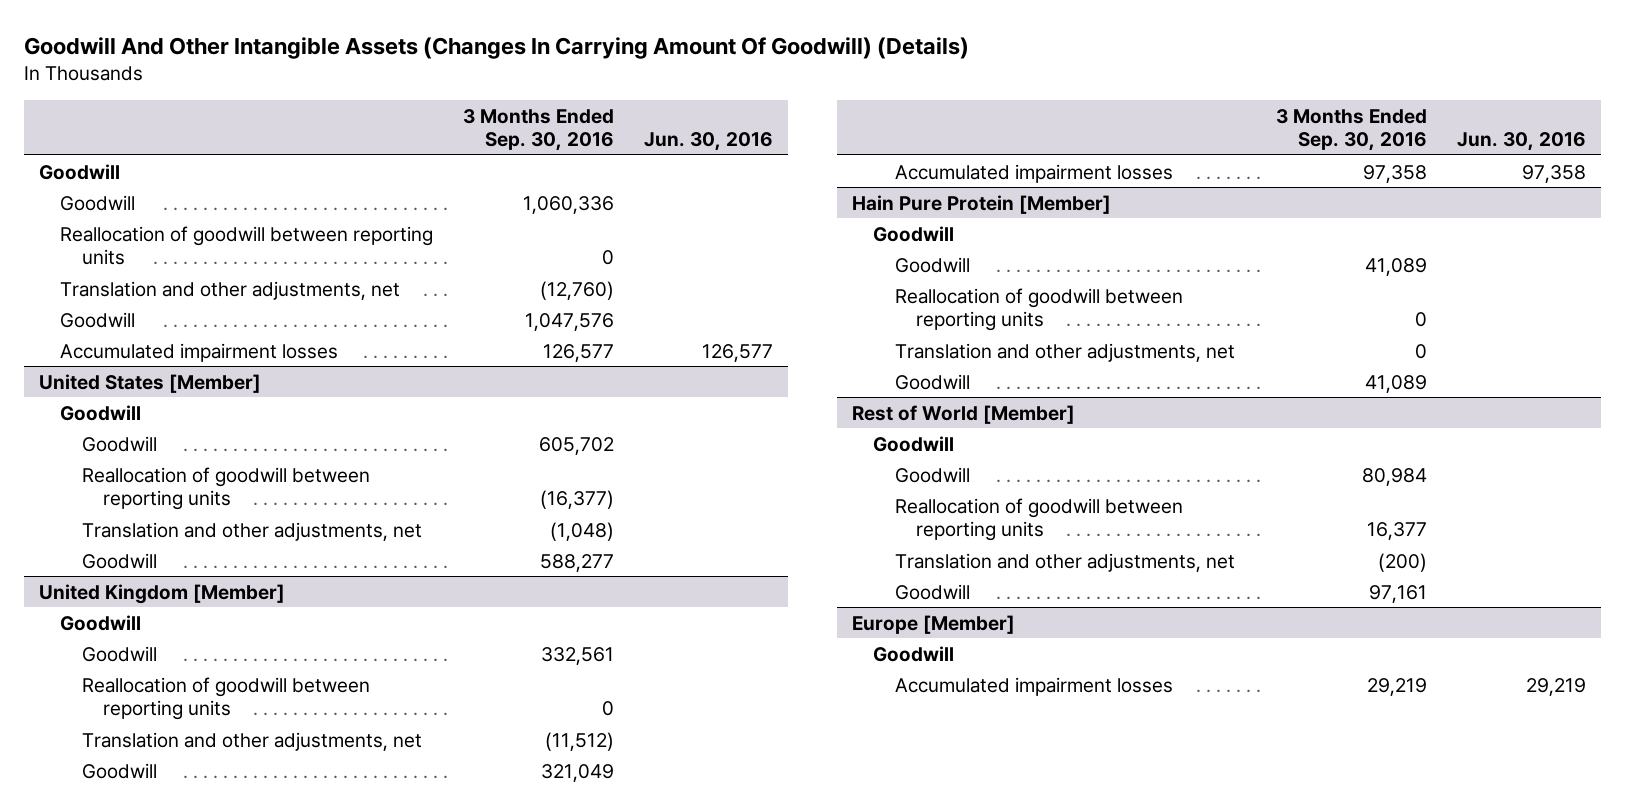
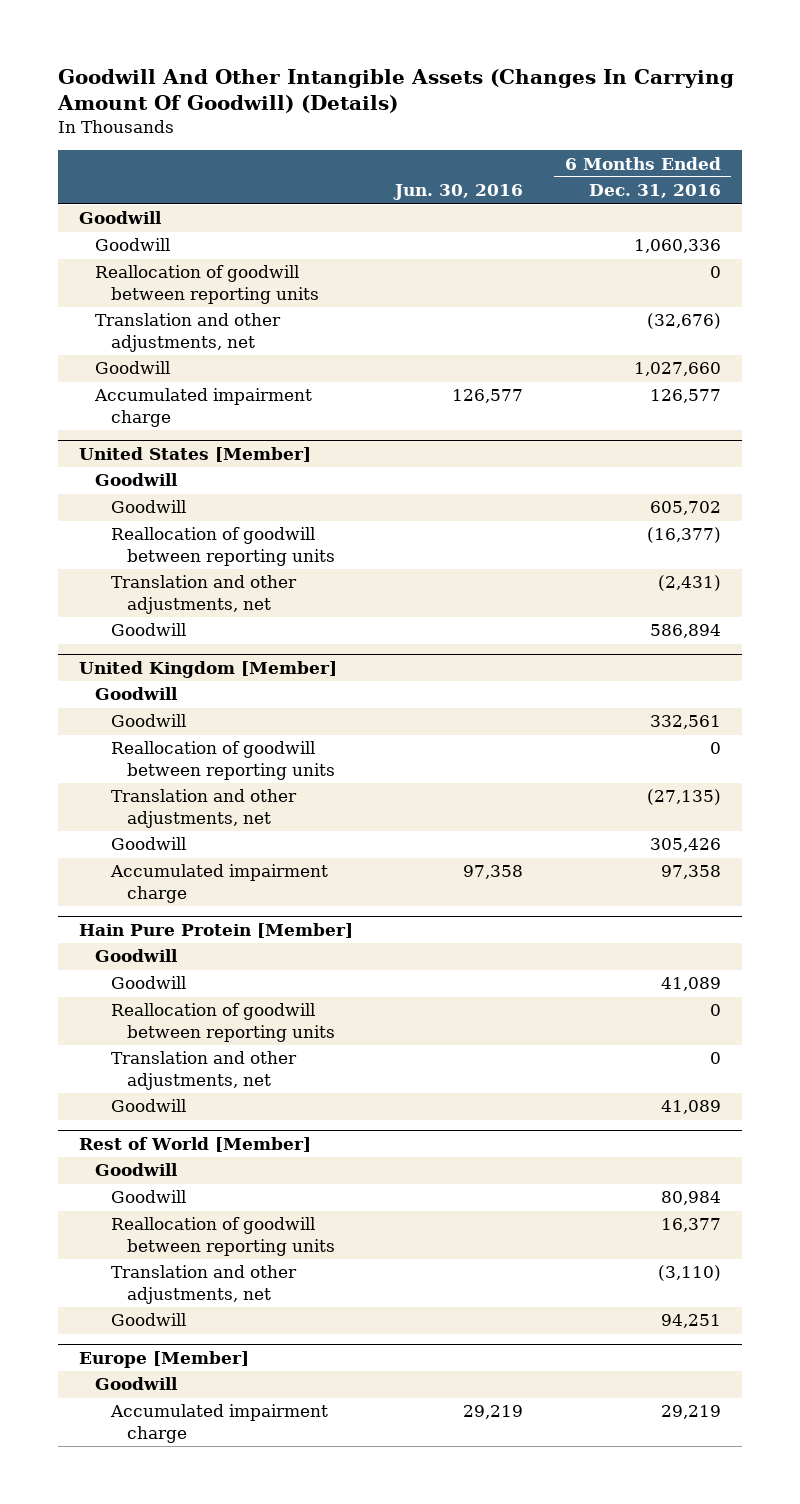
- | 3 Months Ended Sep. 30, 2016 | Jun. 30, 2016
+ | Jun. 30, 2016 | 6 Months Ended Dec. 31, 2016
- Accumulated impairment losses | 126,577 | 126,577
+ Accumulated impairment charge | 126,577 | 126,577
@ United Kingdom [Member]
- Accumulated impairment losses | 97,358 | 97,358
+ Accumulated impairment charge | 97,358 | 97,358
@ Europe [Member]
- Accumulated impairment losses | 29,219 | 29,219
+ Accumulated impairment charge | 29,219 | 29,219

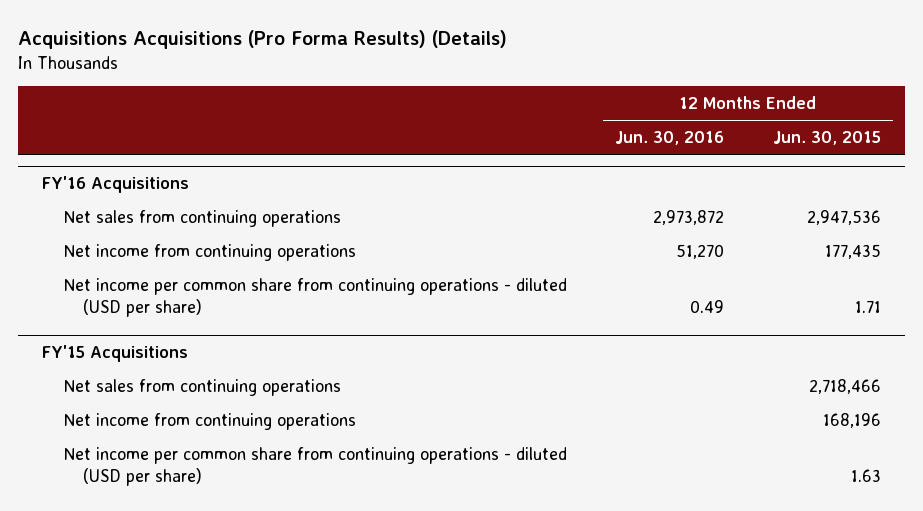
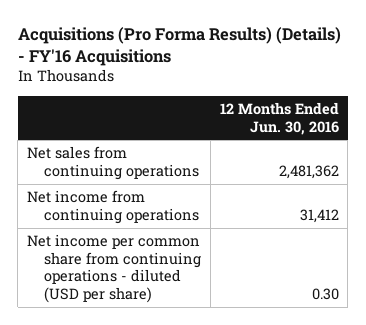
- Acquisitions Acquisitions (Pro Forma Results) (Details)
+ Acquisitions (Pro Forma Results) (Details) - FY'16 Acquisitions
- | 12 Months Ended Jun. 30, 2016 | 12 Months Ended Jun. 30, 2015
+ | 12 Months Ended Jun. 30, 2016
- FY'16 Acquisitions
- Net sales from continuing operations | 2,973,872 | 2,947,536
- Net income from continuing operations | 51,270 | 177,435
- Net income per common share from continuing operations - diluted (USD per share) | 0.49 | 1.71
- FY'15 Acquisitions
- Net sales from continuing operations | | 2,718,466
- Net income from continuing operations | | 168,196
- Net income per common share from continuing operations - diluted (USD per share) | | 1.63
+ Net sales from continuing operations | 2,481,362
+ Net income from continuing operations | 31,412
+ Net income per common share from continuing operations - diluted (USD per share) | 0.30

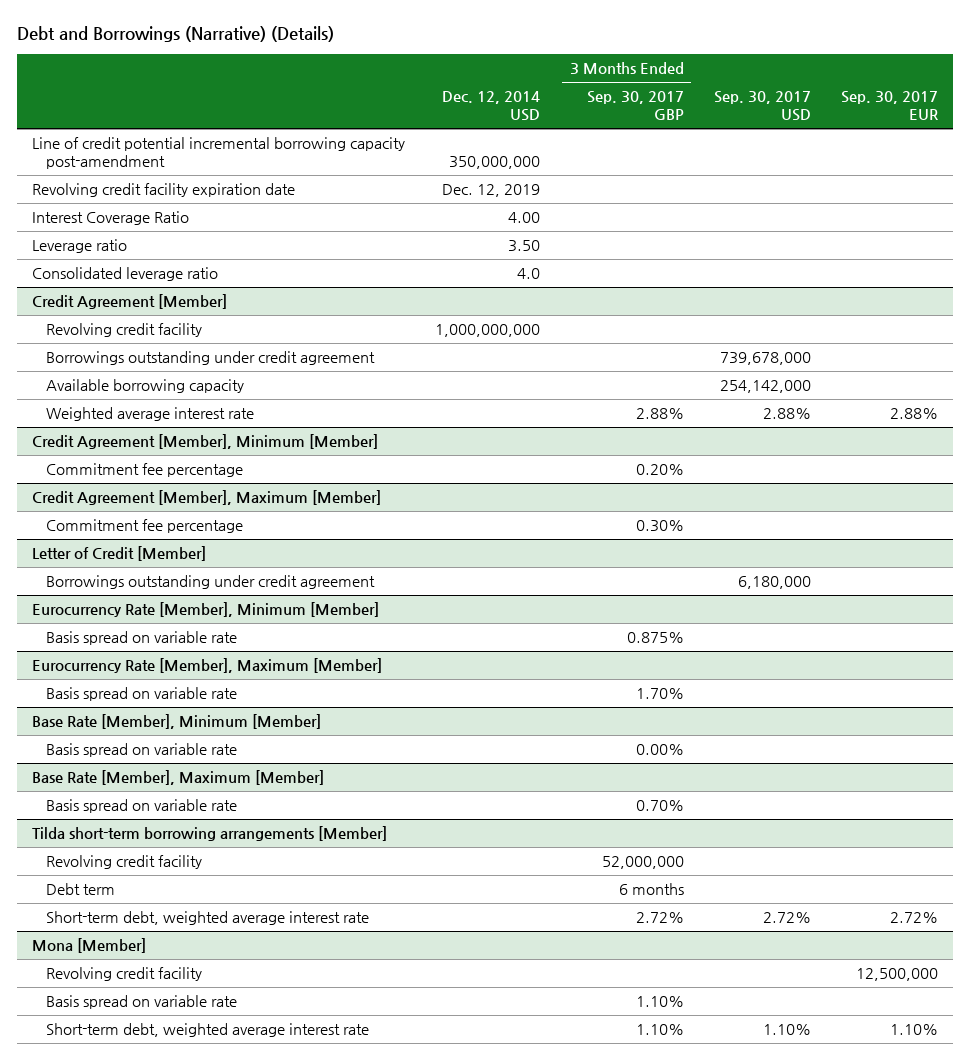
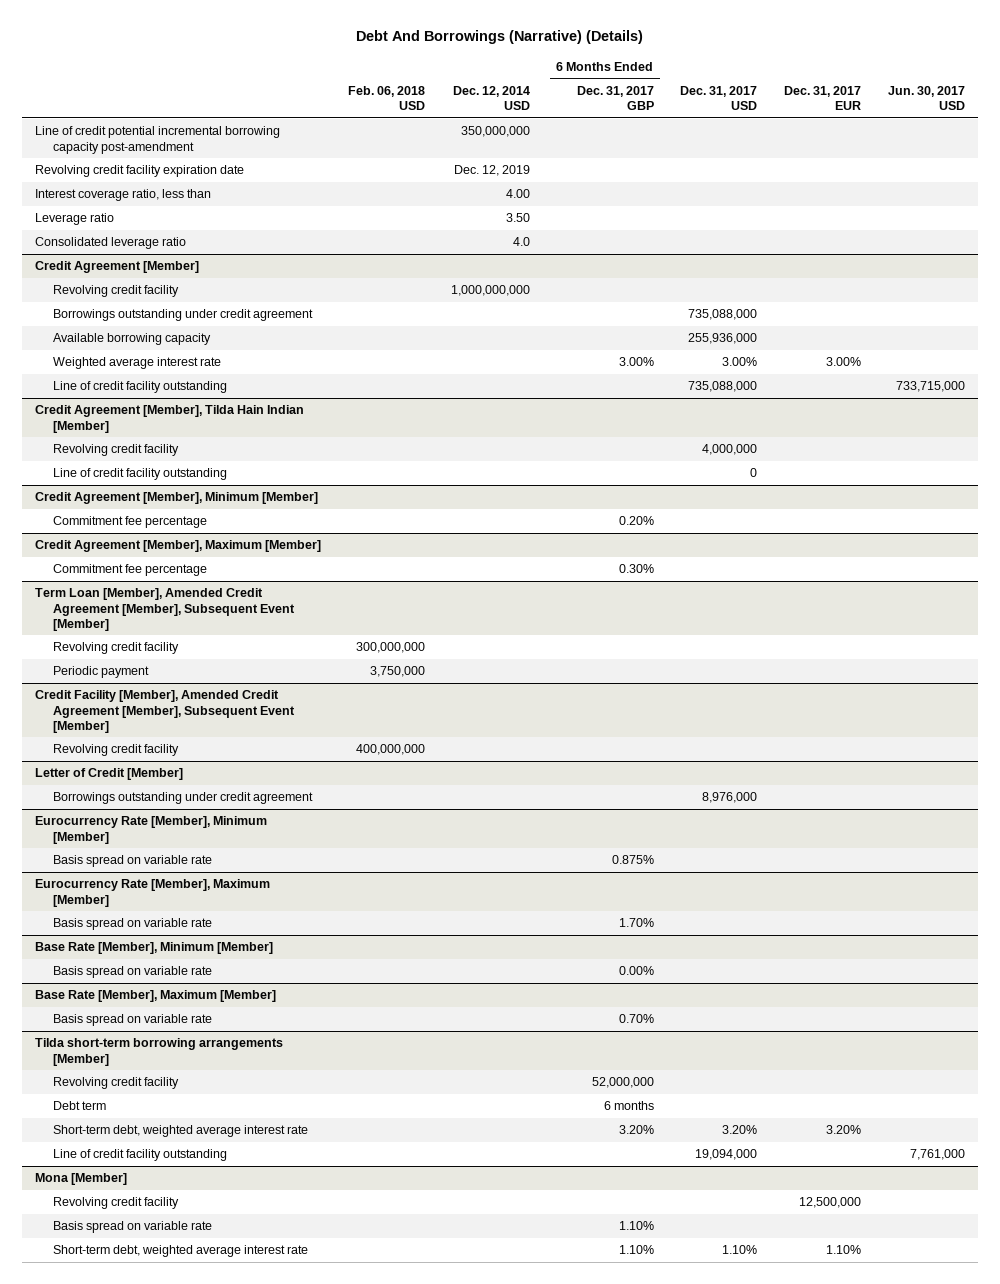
- Debt and Borrowings (Narrative) (Details)
+ Debt And Borrowings (Narrative) (Details)
- | Dec. 12, 2014 USD | 3 Months Ended Sep. 30, 2017 GBP | Sep. 30, 2017 USD | Sep. 30, 2017 EUR
+ | Feb. 06, 2018 USD | Dec. 12, 2014 USD | 6 Months Ended Dec. 31, 2017 GBP | Dec. 31, 2017 USD | Dec. 31, 2017 EUR | Jun. 30, 2017 USD
- Interest Coverage Ratio | 4.00 | | |
+ Interest coverage ratio, less than | | 4.00 | | | |
@ Credit Agreement [Member]
+ Line of credit facility outstanding | | | | 735,088,000 | | 733,715,000
+ Credit Agreement [Member], Tilda Hain Indian [Member]
+ Revolving credit facility | | | | 4,000,000 | |
+ Line of credit facility outstanding | | | | 0 | |
+ Term Loan [Member], Amended Credit Agreement [Member], Subsequent Event [Member]
+ Revolving credit facility | 300,000,000 | | | | |
+ Periodic payment | 3,750,000 | | | | |
+ Credit Facility [Member], Amended Credit Agreement [Member], Subsequent Event [Member]
+ Revolving credit facility | 400,000,000 | | | | |
@ Tilda short-term borrowing arrangements [Member]
+ Line of credit facility outstanding | | | | 19,094,000 | | 7,761,000

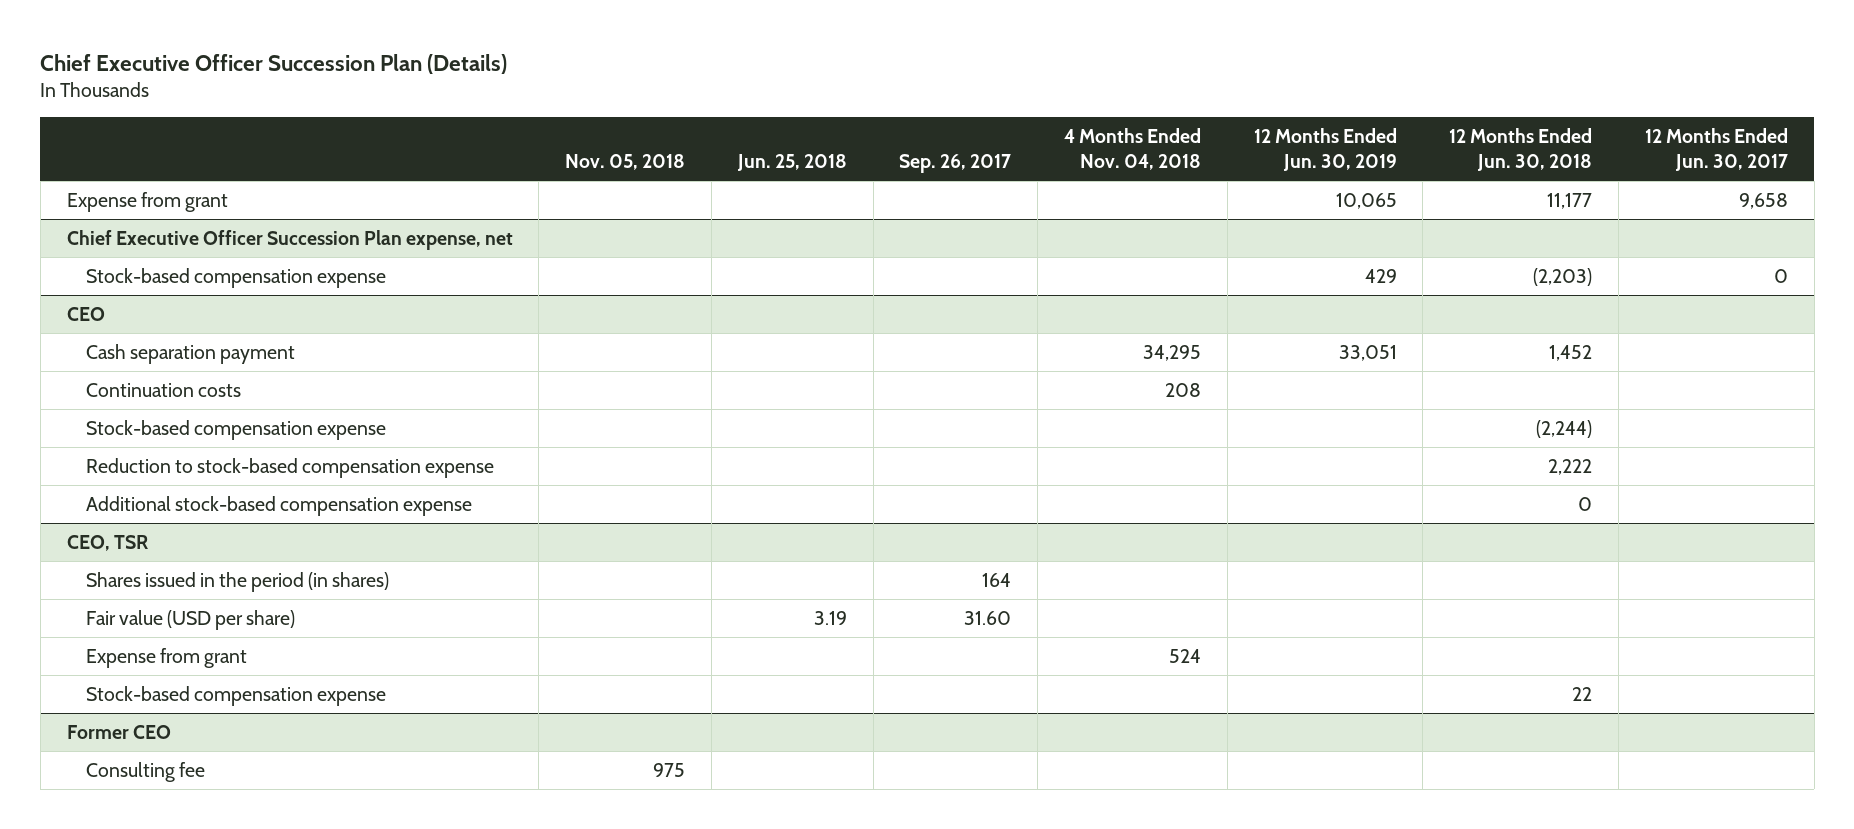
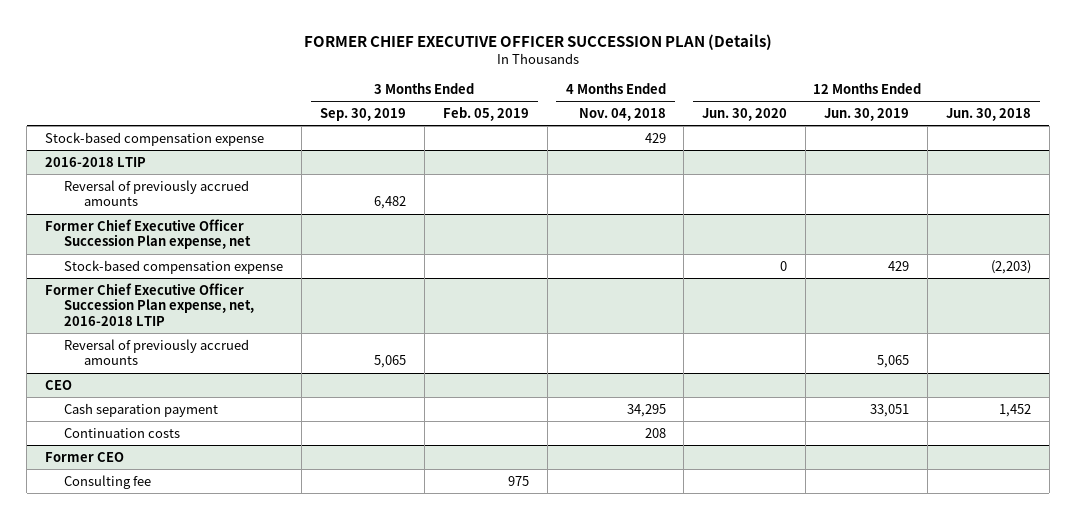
- Chief Executive Officer Succession Plan (Details)
+ FORMER CHIEF EXECUTIVE OFFICER SUCCESSION PLAN (Details)
- | Nov. 05, 2018 | Jun. 25, 2018 | Sep. 26, 2017 | 4 Months Ended Nov. 04, 2018 | 12 Months Ended Jun. 30, 2019 | 12 Months Ended Jun. 30, 2018 | 12 Months Ended Jun. 30, 2017
+ | 3 Months Ended Sep. 30, 2019 | 3 Months Ended Feb. 05, 2019 | 4 Months Ended Nov. 04, 2018 | 12 Months Ended Jun. 30, 2020 | 12 Months Ended Jun. 30, 2019 | 12 Months Ended Jun. 30, 2018
- Expense from grant | | | | | 10,065 | 11,177 | 9,658
- Chief Executive Officer Succession Plan expense, net
+ Stock-based compensation expense | | | 429 | | |
+ 2016-2018 LTIP
+ Reversal of previously accrued amounts | 6,482 | | | | |
+ Former Chief Executive Officer Succession Plan expense, net
+ Former Chief Executive Officer Succession Plan expense, net, 2016-2018 LTIP
+ Reversal of previously accrued amounts | 5,065 | | | | 5,065 |
@ CEO
- Stock-based compensation expense | | | | | | (2,244) |
- Reduction to stock-based compensation expense | | | | | | 2,222 |
- Additional stock-based compensation expense | | | | | | 0 |
- CEO, TSR
- Shares issued in the period (in shares) | | | 164 | | | |
- Fair value (USD per share) | | 3.19 | 31.60 | | | |
- Expense from grant | | | | 524 | | |
- Stock-based compensation expense | | | | | | 22 |

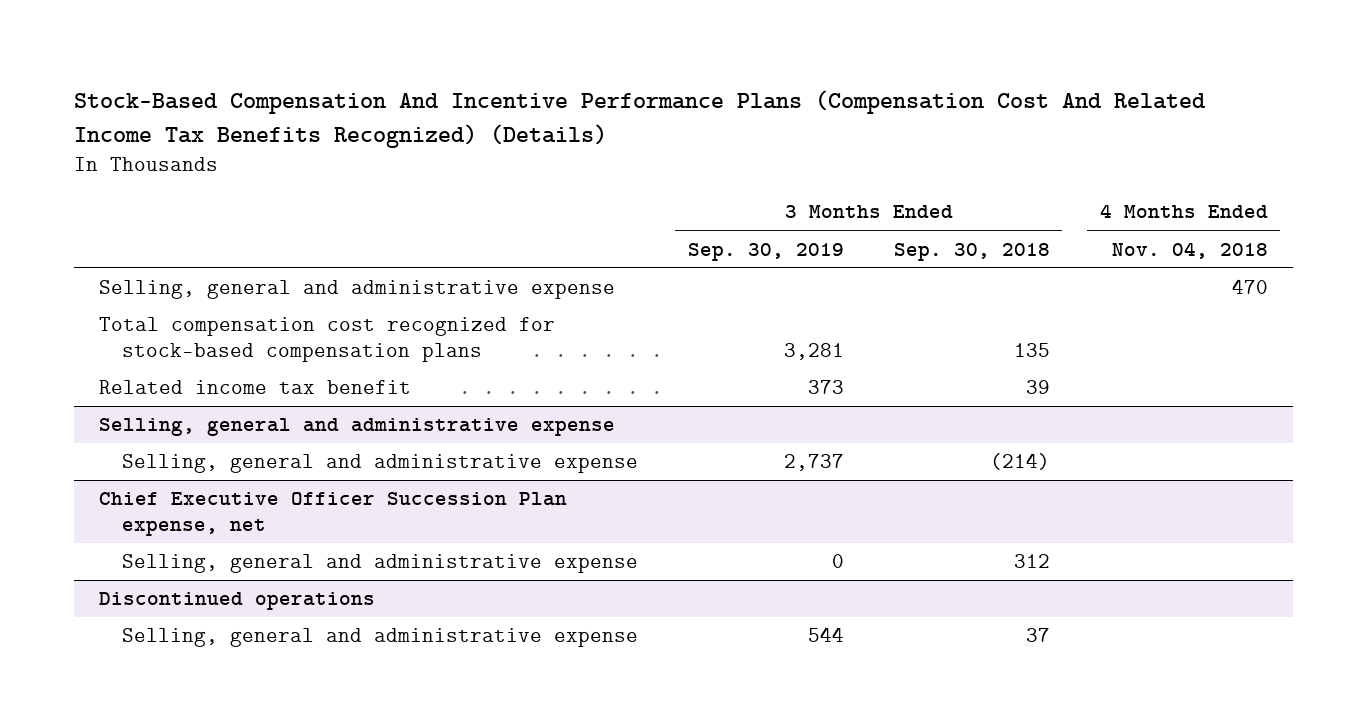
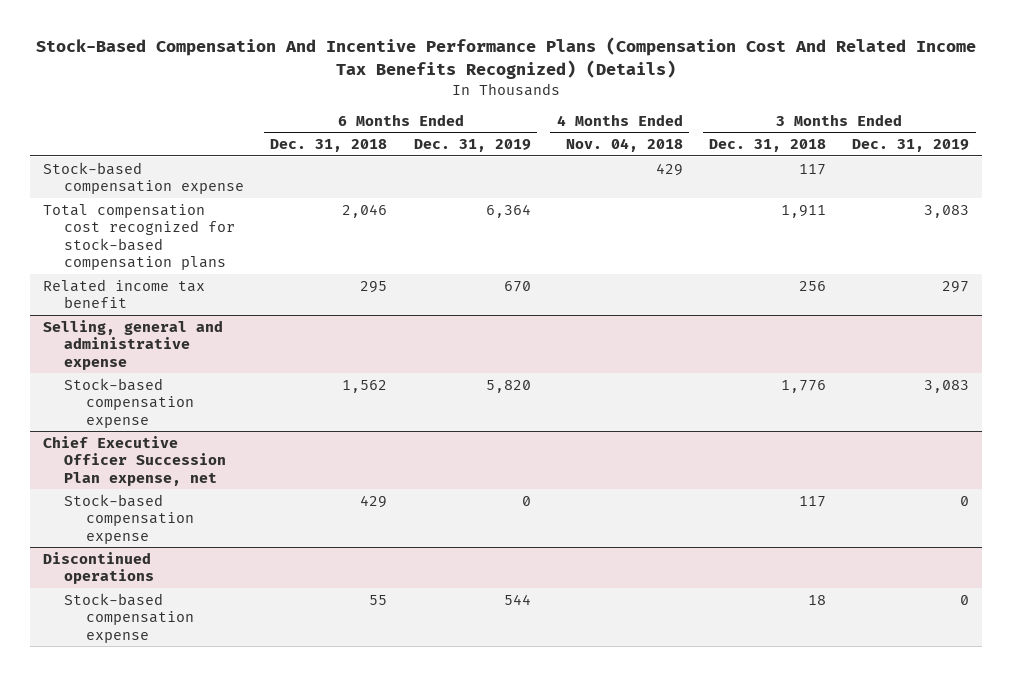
- | 3 Months Ended Sep. 30, 2019 | 3 Months Ended Sep. 30, 2018 | 4 Months Ended Nov. 04, 2018
+ | 6 Months Ended Dec. 31, 2018 | 6 Months Ended Dec. 31, 2019 | 4 Months Ended Nov. 04, 2018 | 3 Months Ended Dec. 31, 2018 | 3 Months Ended Dec. 31, 2019
- Selling, general and administrative expense | | | 470
+ Stock-based compensation expense | | | 429 | 117 |
@ Selling, general and administrative expense
- Selling, general and administrative expense | 2,737 | (214) |
+ Stock-based compensation expense | 1,562 | 5,820 | | 1,776 | 3,083
@ Chief Executive Officer Succession Plan expense, net
- Selling, general and administrative expense | 0 | 312 |
+ Stock-based compensation expense | 429 | 0 | | 117 | 0
@ Discontinued operations
- Selling, general and administrative expense | 544 | 37 |
+ Stock-based compensation expense | 55 | 544 | | 18 | 0

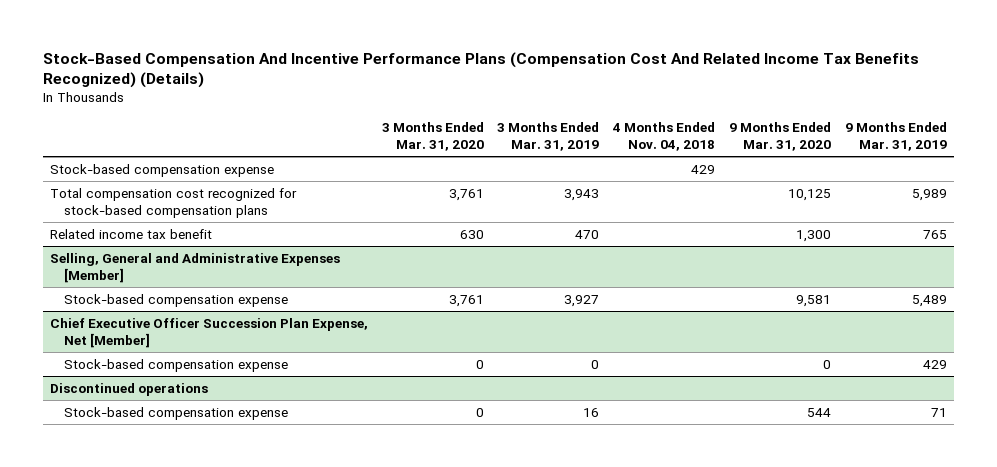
- | 6 Months Ended Dec. 31, 2018 | 6 Months Ended Dec. 31, 2019 | 4 Months Ended Nov. 04, 2018 | 3 Months Ended Dec. 31, 2018 | 3 Months Ended Dec. 31, 2019
+ | 3 Months Ended Mar. 31, 2020 | 3 Months Ended Mar. 31, 2019 | 4 Months Ended Nov. 04, 2018 | 9 Months Ended Mar. 31, 2020 | 9 Months Ended Mar. 31, 2019
- Selling, general and administrative expense
+ Selling, General and Administrative Expenses [Member]
- Chief Executive Officer Succession Plan expense, net
+ Chief Executive Officer Succession Plan Expense, Net [Member]

